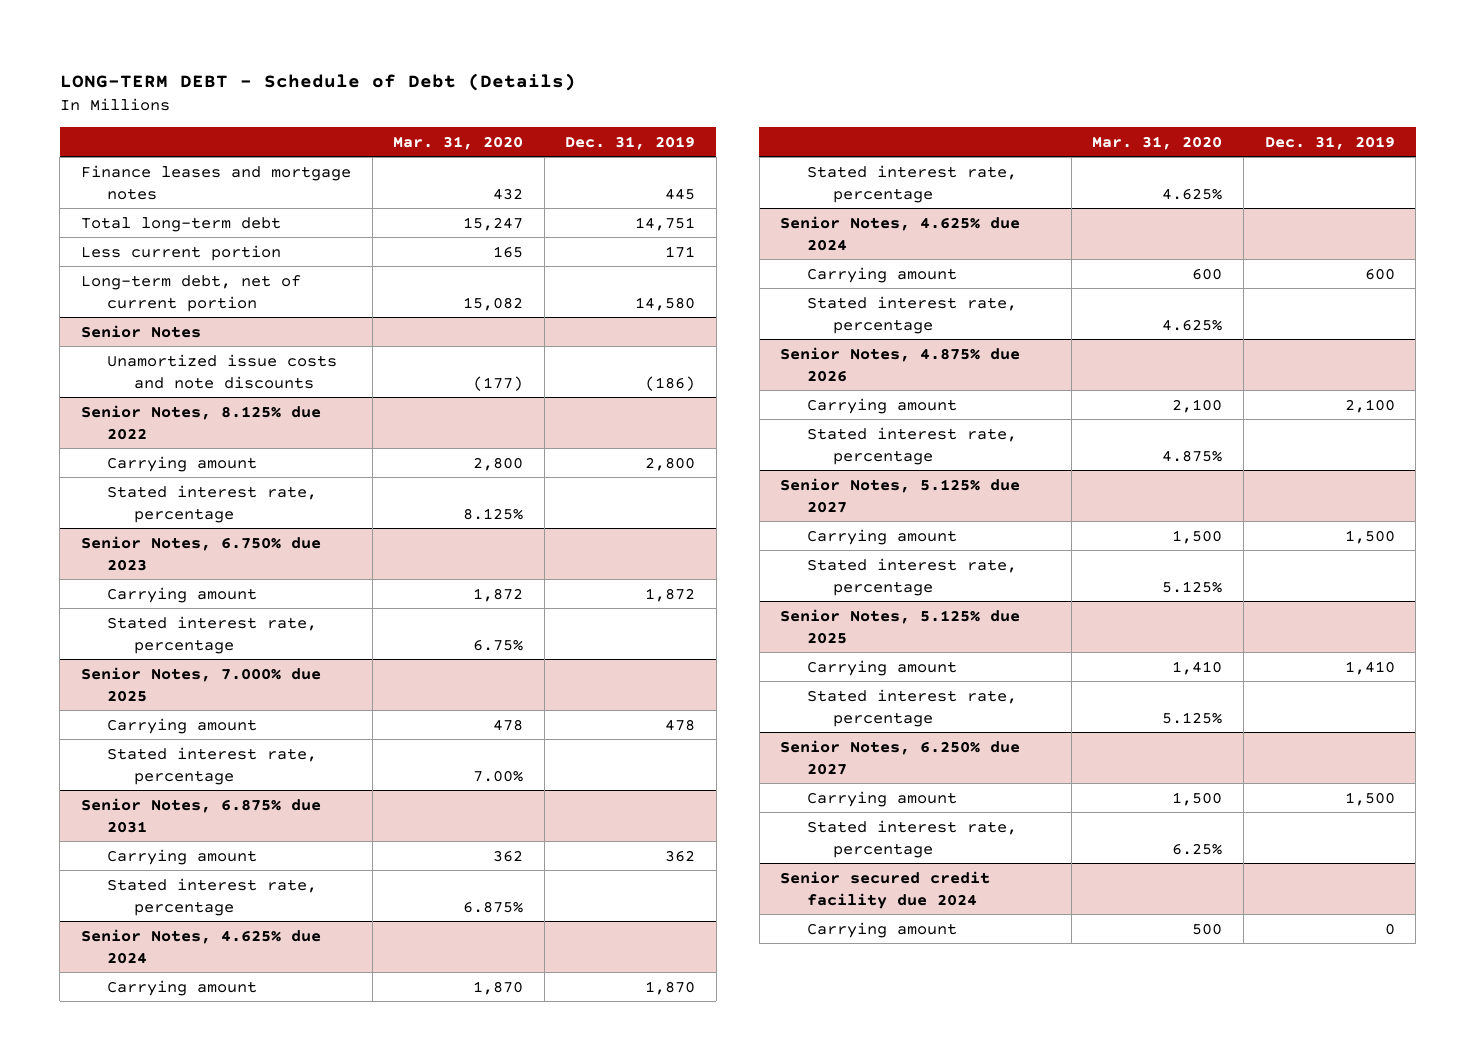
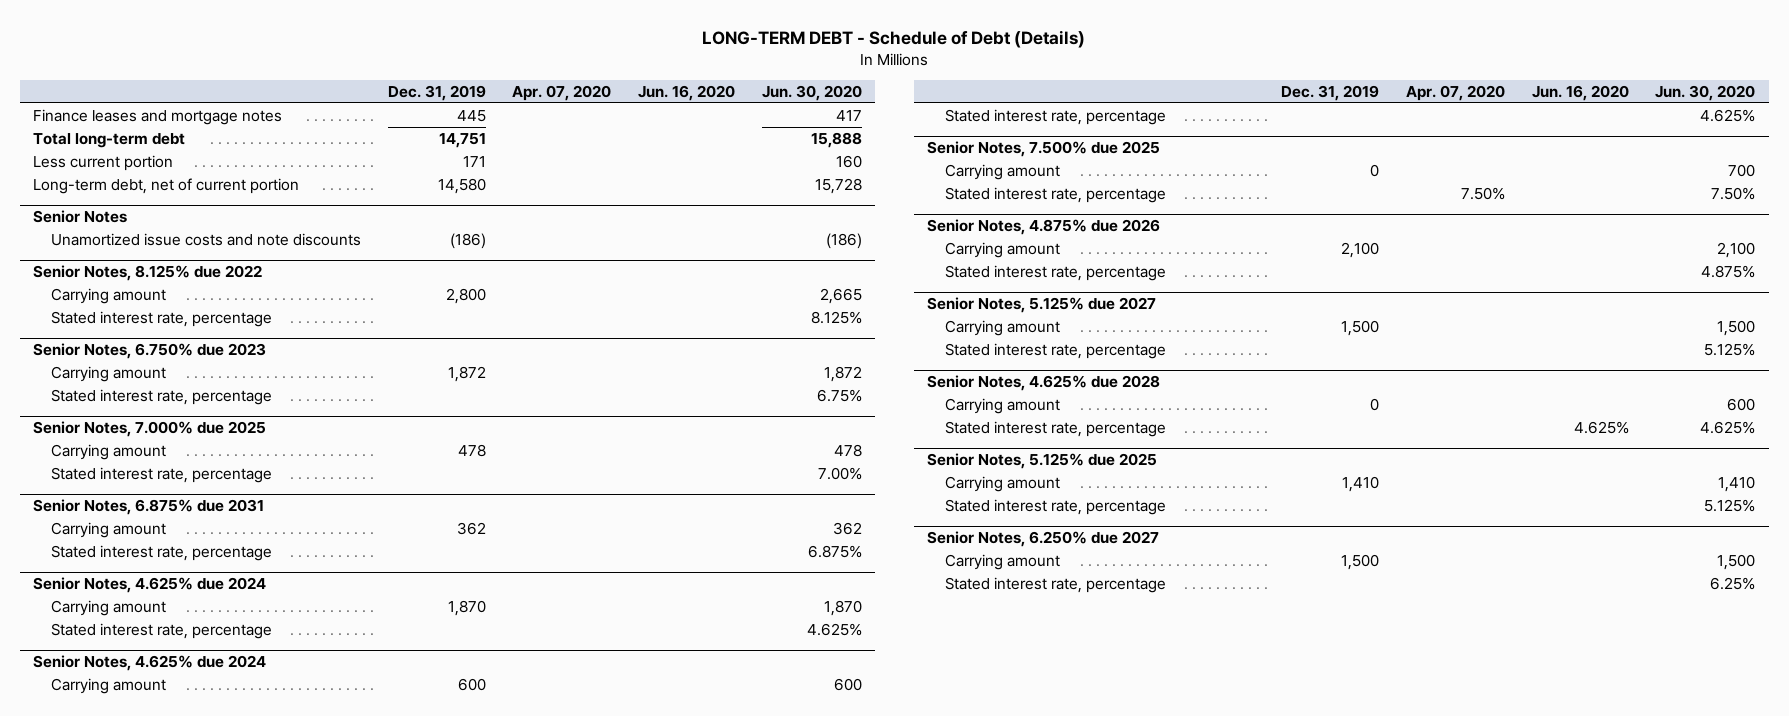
- | Mar. 31, 2020 | Dec. 31, 2019
+ | Dec. 31, 2019 | Apr. 07, 2020 | Jun. 16, 2020 | Jun. 30, 2020
+ Senior Notes, 7.500% due 2025
+ Carrying amount | 0 | | | 700
+ Stated interest rate, percentage | | 7.50% | | 7.50%
+ Senior Notes, 4.625% due 2028
+ Carrying amount | 0 | | | 600
+ Stated interest rate, percentage | | | 4.625% | 4.625%
- Senior secured credit facility due 2024
- Carrying amount | 500 | 0

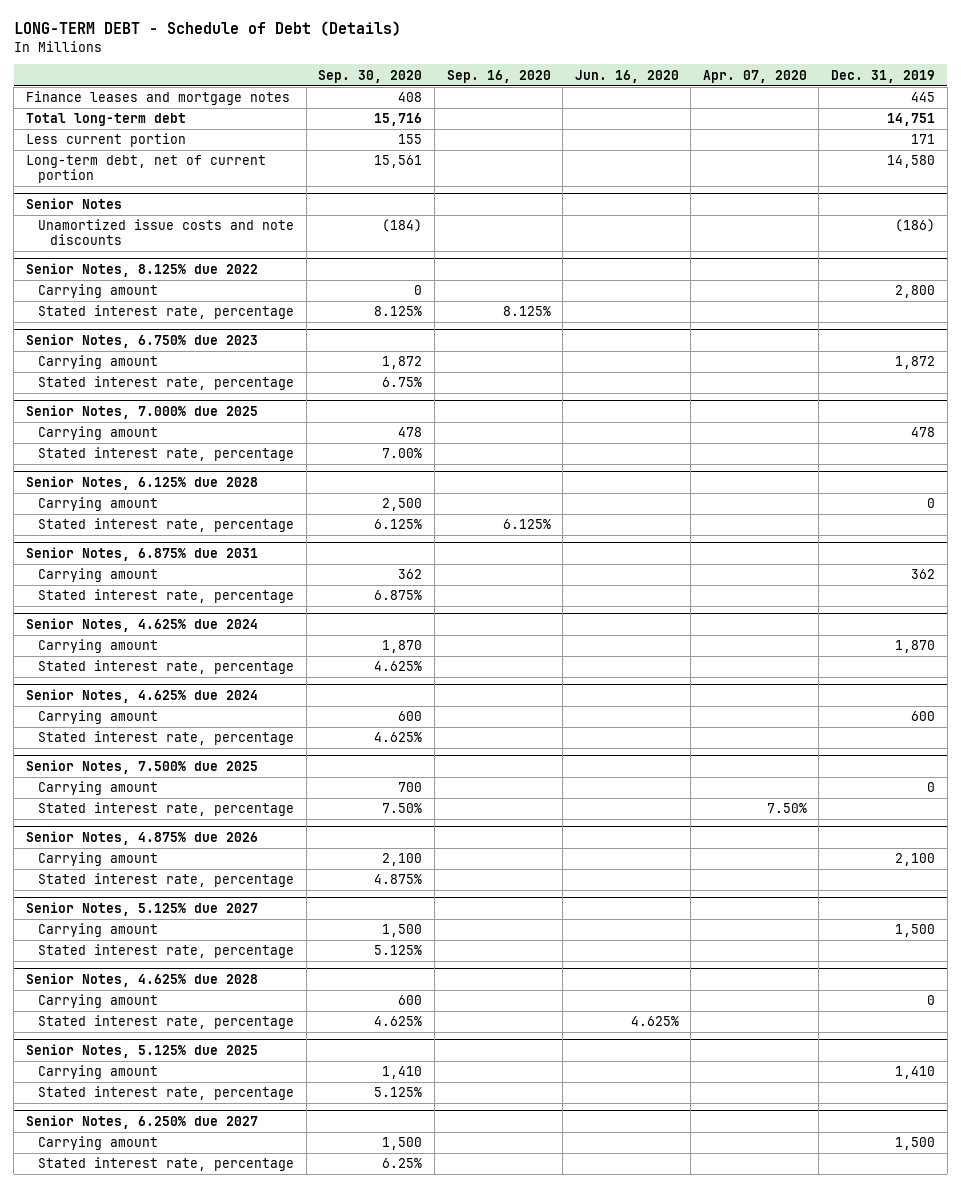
- | Dec. 31, 2019 | Apr. 07, 2020 | Jun. 16, 2020 | Jun. 30, 2020
+ | Sep. 30, 2020 | Sep. 16, 2020 | Jun. 16, 2020 | Apr. 07, 2020 | Dec. 31, 2019
+ Senior Notes, 6.125% due 2028
+ Carrying amount | 2,500 | | | | 0
+ Stated interest rate, percentage | 6.125% | 6.125% | | |

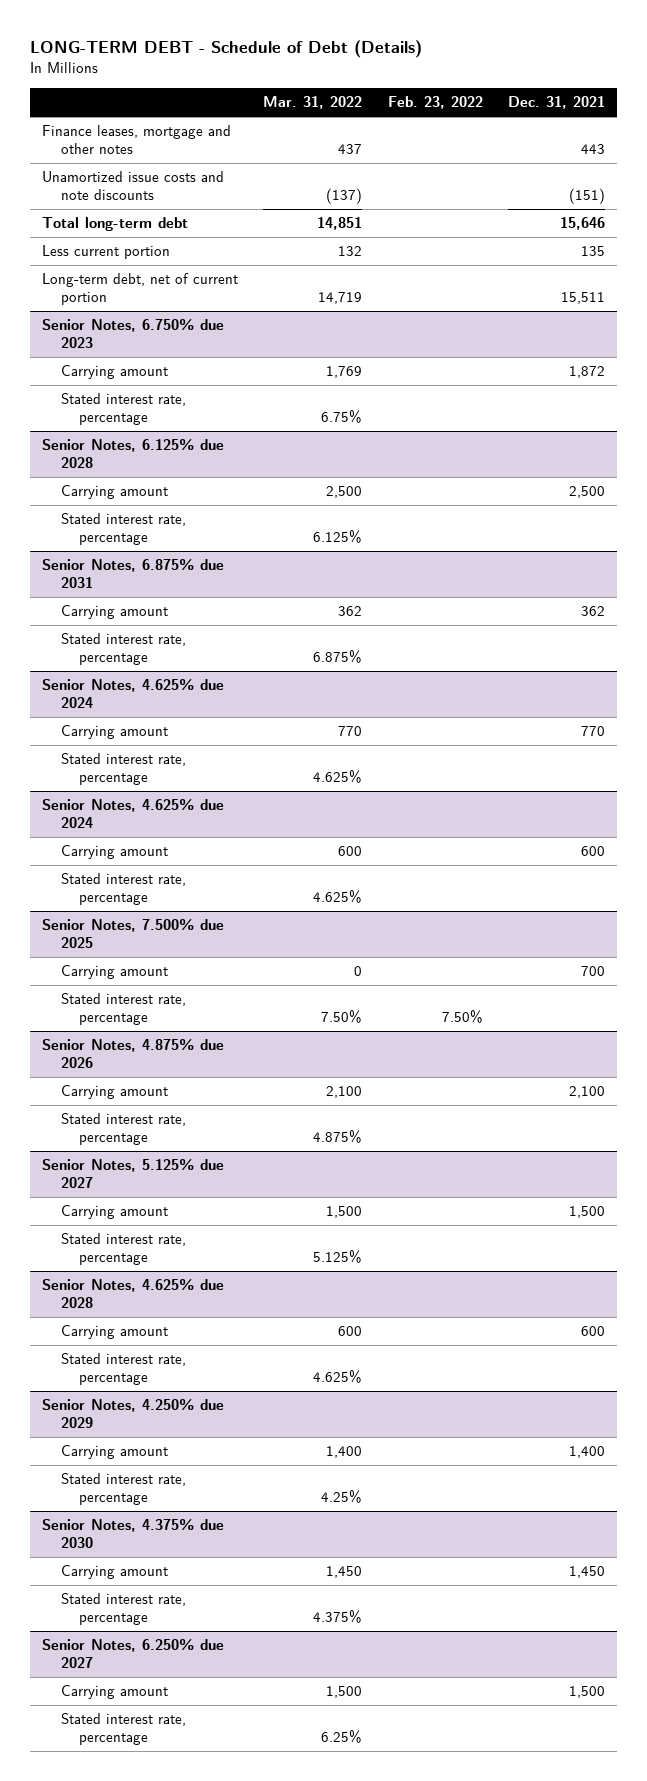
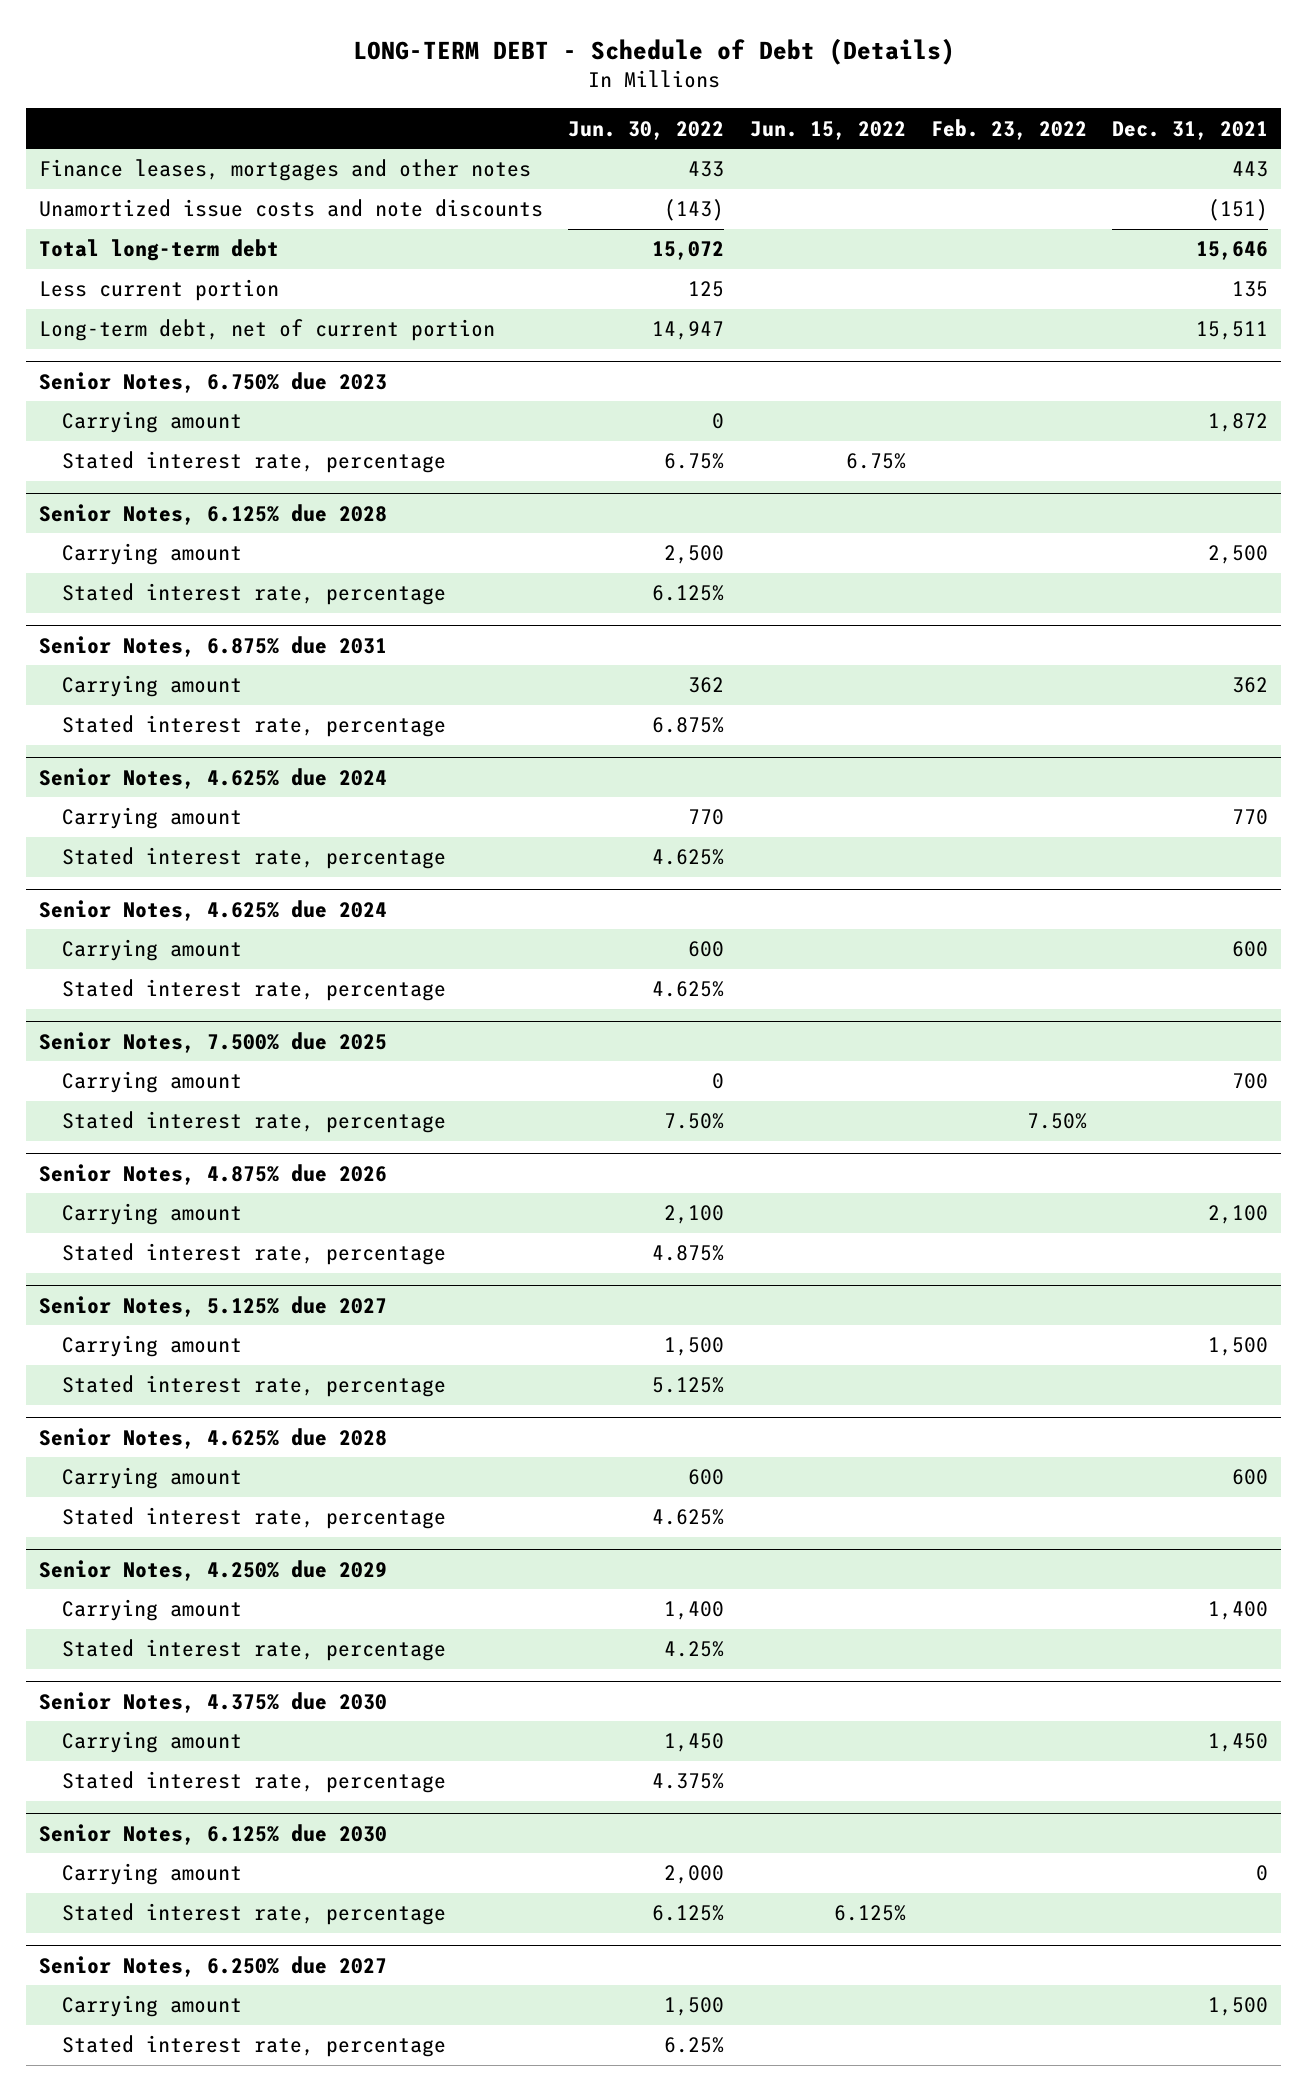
- | Mar. 31, 2022 | Feb. 23, 2022 | Dec. 31, 2021
+ | Jun. 30, 2022 | Jun. 15, 2022 | Feb. 23, 2022 | Dec. 31, 2021
- Finance leases, mortgage and other notes | 437 | | 443
+ Finance leases, mortgages and other notes | 433 | | | 443
+ Senior Notes, 6.125% due 2030
+ Carrying amount | 2,000 | | | 0
+ Stated interest rate, percentage | 6.125% | 6.125% | |

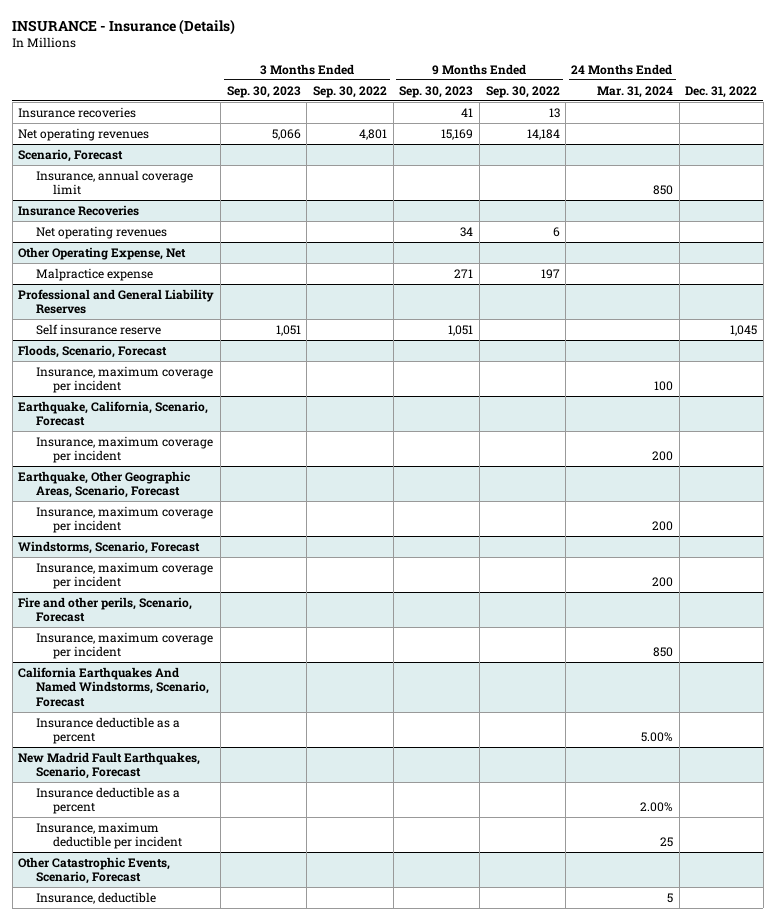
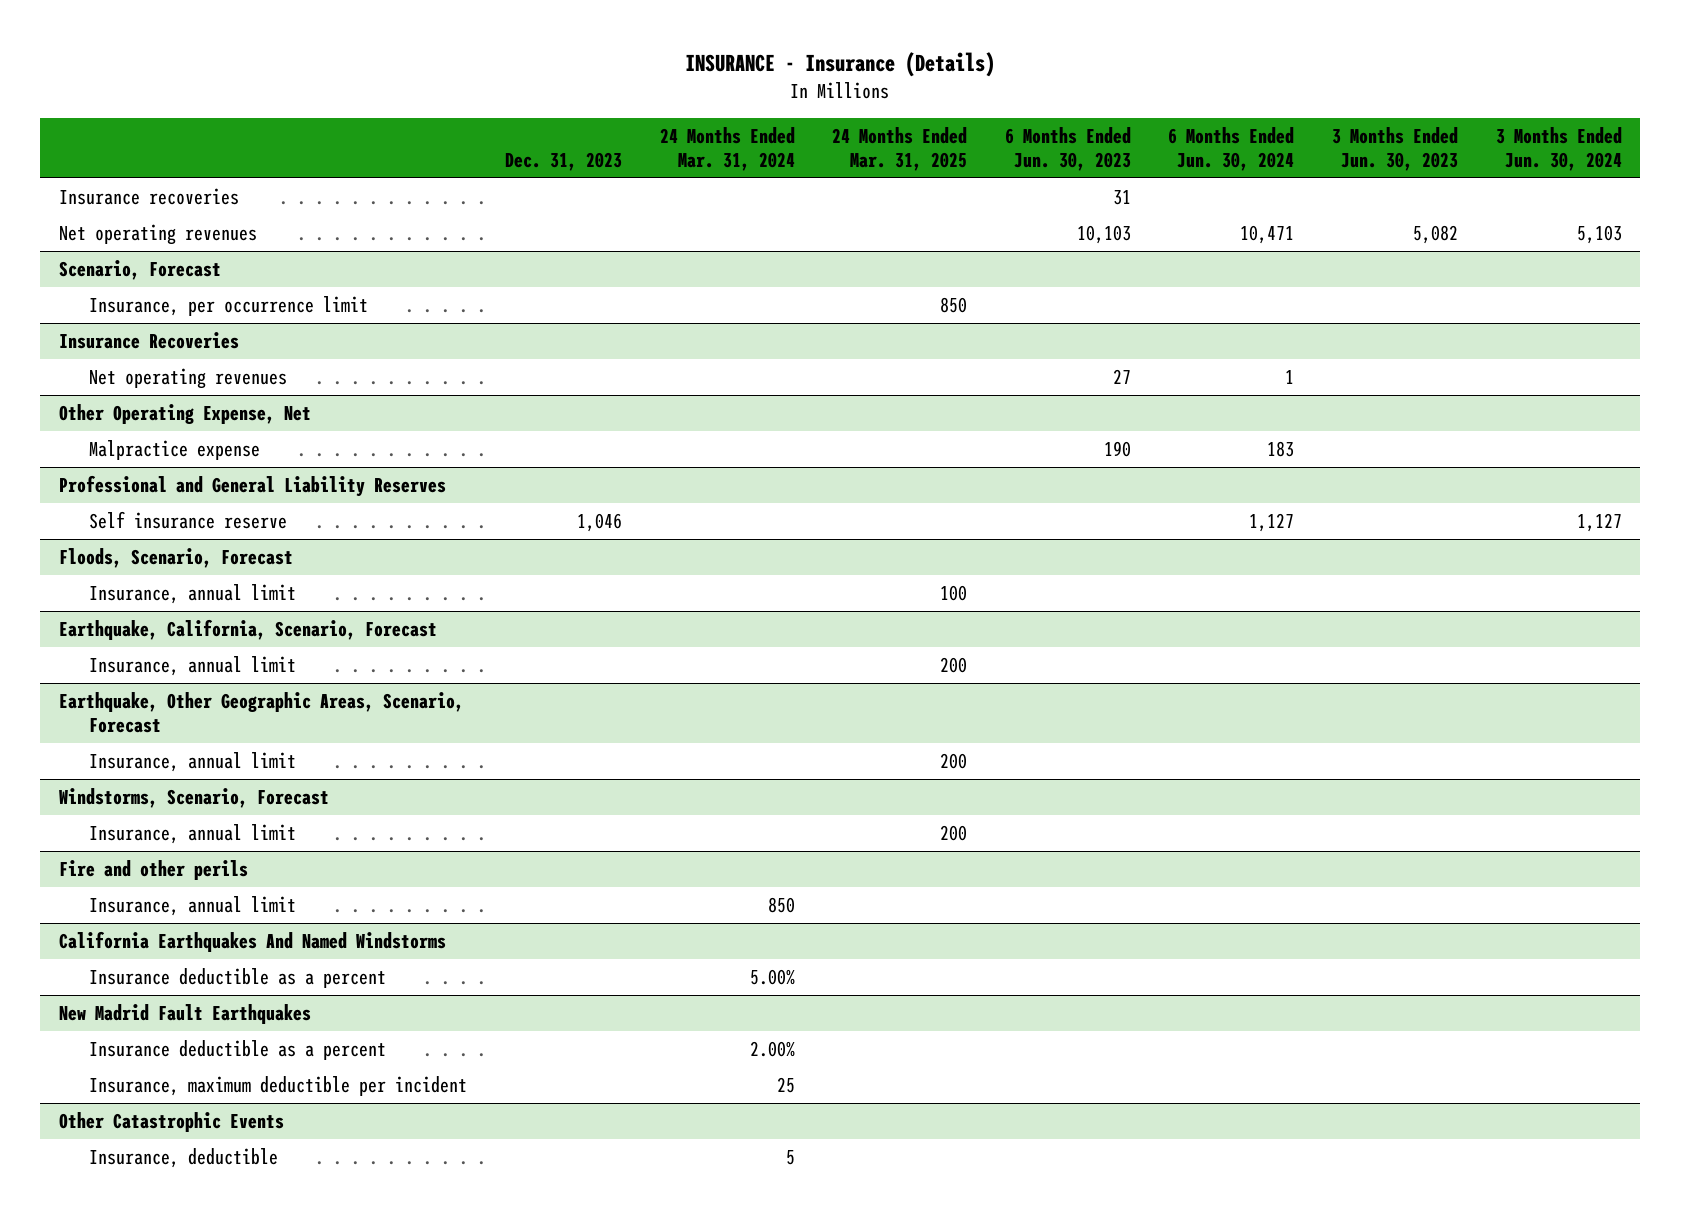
- | 3 Months Ended Sep. 30, 2023 | 3 Months Ended Sep. 30, 2022 | 9 Months Ended Sep. 30, 2023 | 9 Months Ended Sep. 30, 2022 | 24 Months Ended Mar. 31, 2024 | Dec. 31, 2022
+ | Dec. 31, 2023 | 24 Months Ended Mar. 31, 2024 | 24 Months Ended Mar. 31, 2025 | 6 Months Ended Jun. 30, 2023 | 6 Months Ended Jun. 30, 2024 | 3 Months Ended Jun. 30, 2023 | 3 Months Ended Jun. 30, 2024
@ Scenario, Forecast
- Insurance, annual coverage limit | | | | | 850 |
+ Insurance, per occurrence limit | | | 850 | | | |
@ Floods, Scenario, Forecast
- Insurance, maximum coverage per incident | | | | | 100 |
+ Insurance, annual limit | | | 100 | | | |
@ Earthquake, California, Scenario, Forecast
- Insurance, maximum coverage per incident | | | | | 200 |
+ Insurance, annual limit | | | 200 | | | |
@ Earthquake, Other Geographic Areas, Scenario, Forecast
- Insurance, maximum coverage per incident | | | | | 200 |
+ Insurance, annual limit | | | 200 | | | |
@ Windstorms, Scenario, Forecast
- Insurance, maximum coverage per incident | | | | | 200 |
- Fire and other perils, Scenario, Forecast
- Insurance, maximum coverage per incident | | | | | 850 |
- California Earthquakes And Named Windstorms, Scenario, Forecast
@ Windstorms, Scenario, Forecast
+ Insurance, annual limit | | | 200 | | | |
+ Fire and other perils
+ Insurance, annual limit | | 850 | | | | |
+ California Earthquakes And Named Windstorms
- New Madrid Fault Earthquakes, Scenario, Forecast
+ New Madrid Fault Earthquakes
- Other Catastrophic Events, Scenario, Forecast
+ Other Catastrophic Events

